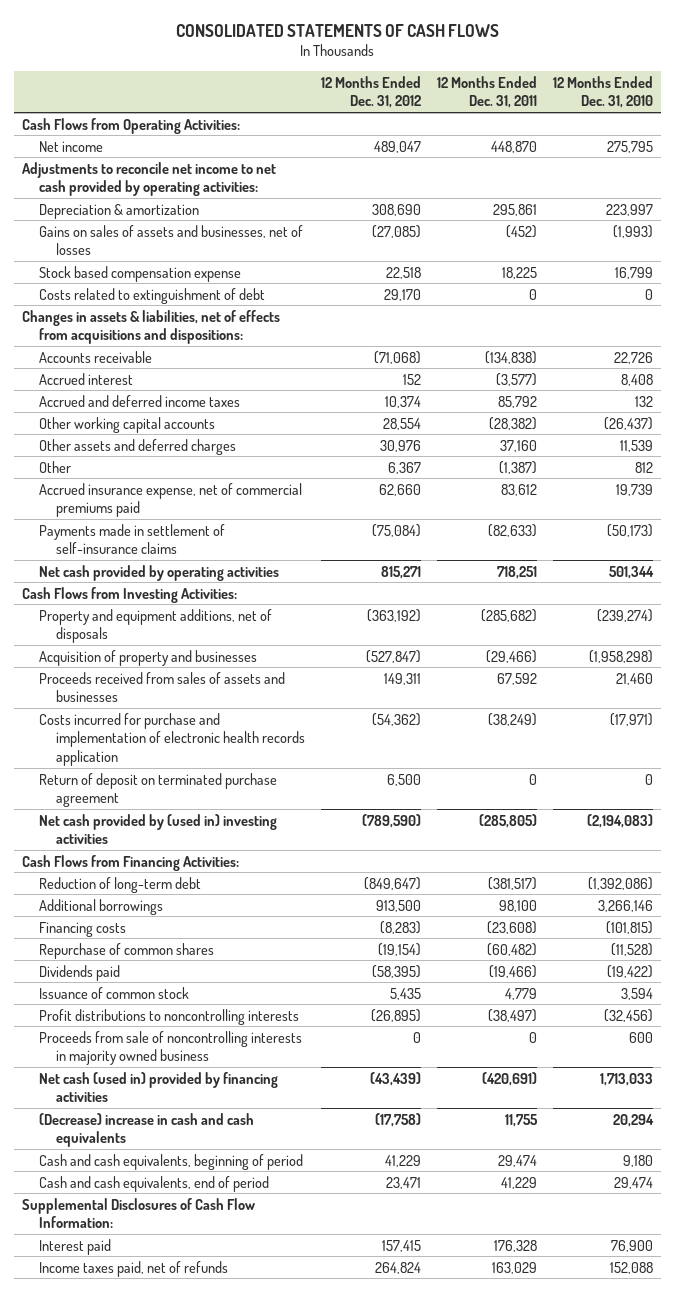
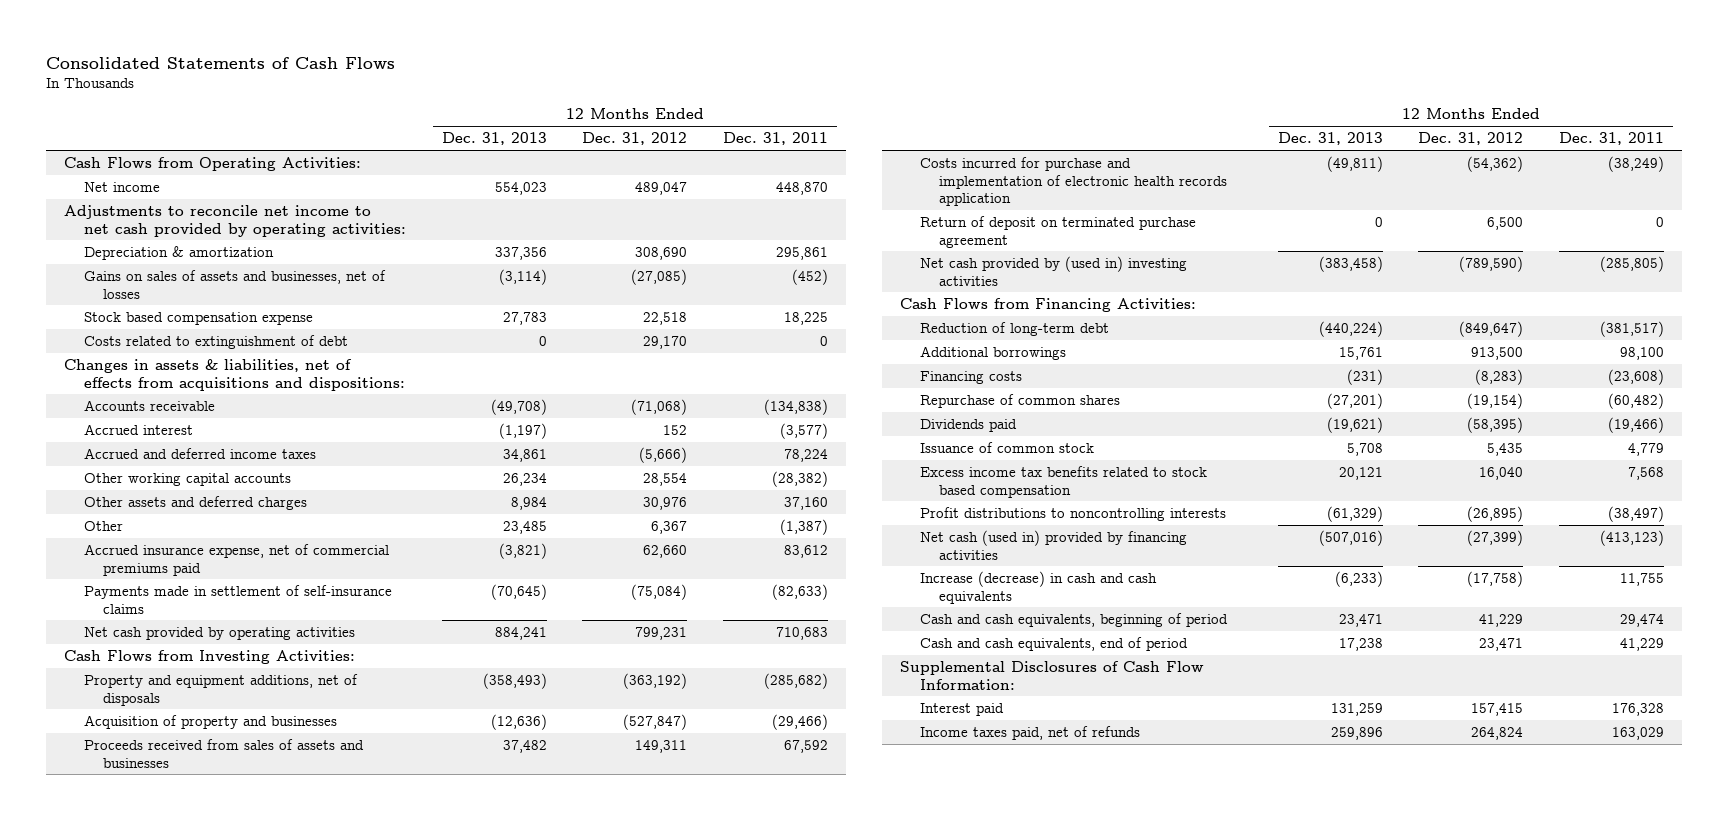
- CONSOLIDATED STATEMENTS OF CASH FLOWS
+ Consolidated Statements of Cash Flows
- | 12 Months Ended Dec. 31, 2012 | 12 Months Ended Dec. 31, 2011 | 12 Months Ended Dec. 31, 2010
+ | 12 Months Ended Dec. 31, 2013 | 12 Months Ended Dec. 31, 2012 | 12 Months Ended Dec. 31, 2011
- Accrued and deferred income taxes | 10,374 | 85,792 | 132
+ Accrued and deferred income taxes | 34,861 | (5,666) | 78,224
- Net cash provided by operating activities | 815,271 | 718,251 | 501,344
+ Net cash provided by operating activities | 884,241 | 799,231 | 710,683
+ Excess income tax benefits related to stock based compensation | 20,121 | 16,040 | 7,568
- Proceeds from sale of noncontrolling interests in majority owned business | 0 | 0 | 600
- Net cash (used in) provided by financing activities | (43,439) | (420,691) | 1,713,033
- (Decrease) increase in cash and cash equivalents | (17,758) | 11,755 | 20,294
+ Net cash (used in) provided by financing activities | (507,016) | (27,399) | (413,123)
+ Increase (decrease) in cash and cash equivalents | (6,233) | (17,758) | 11,755

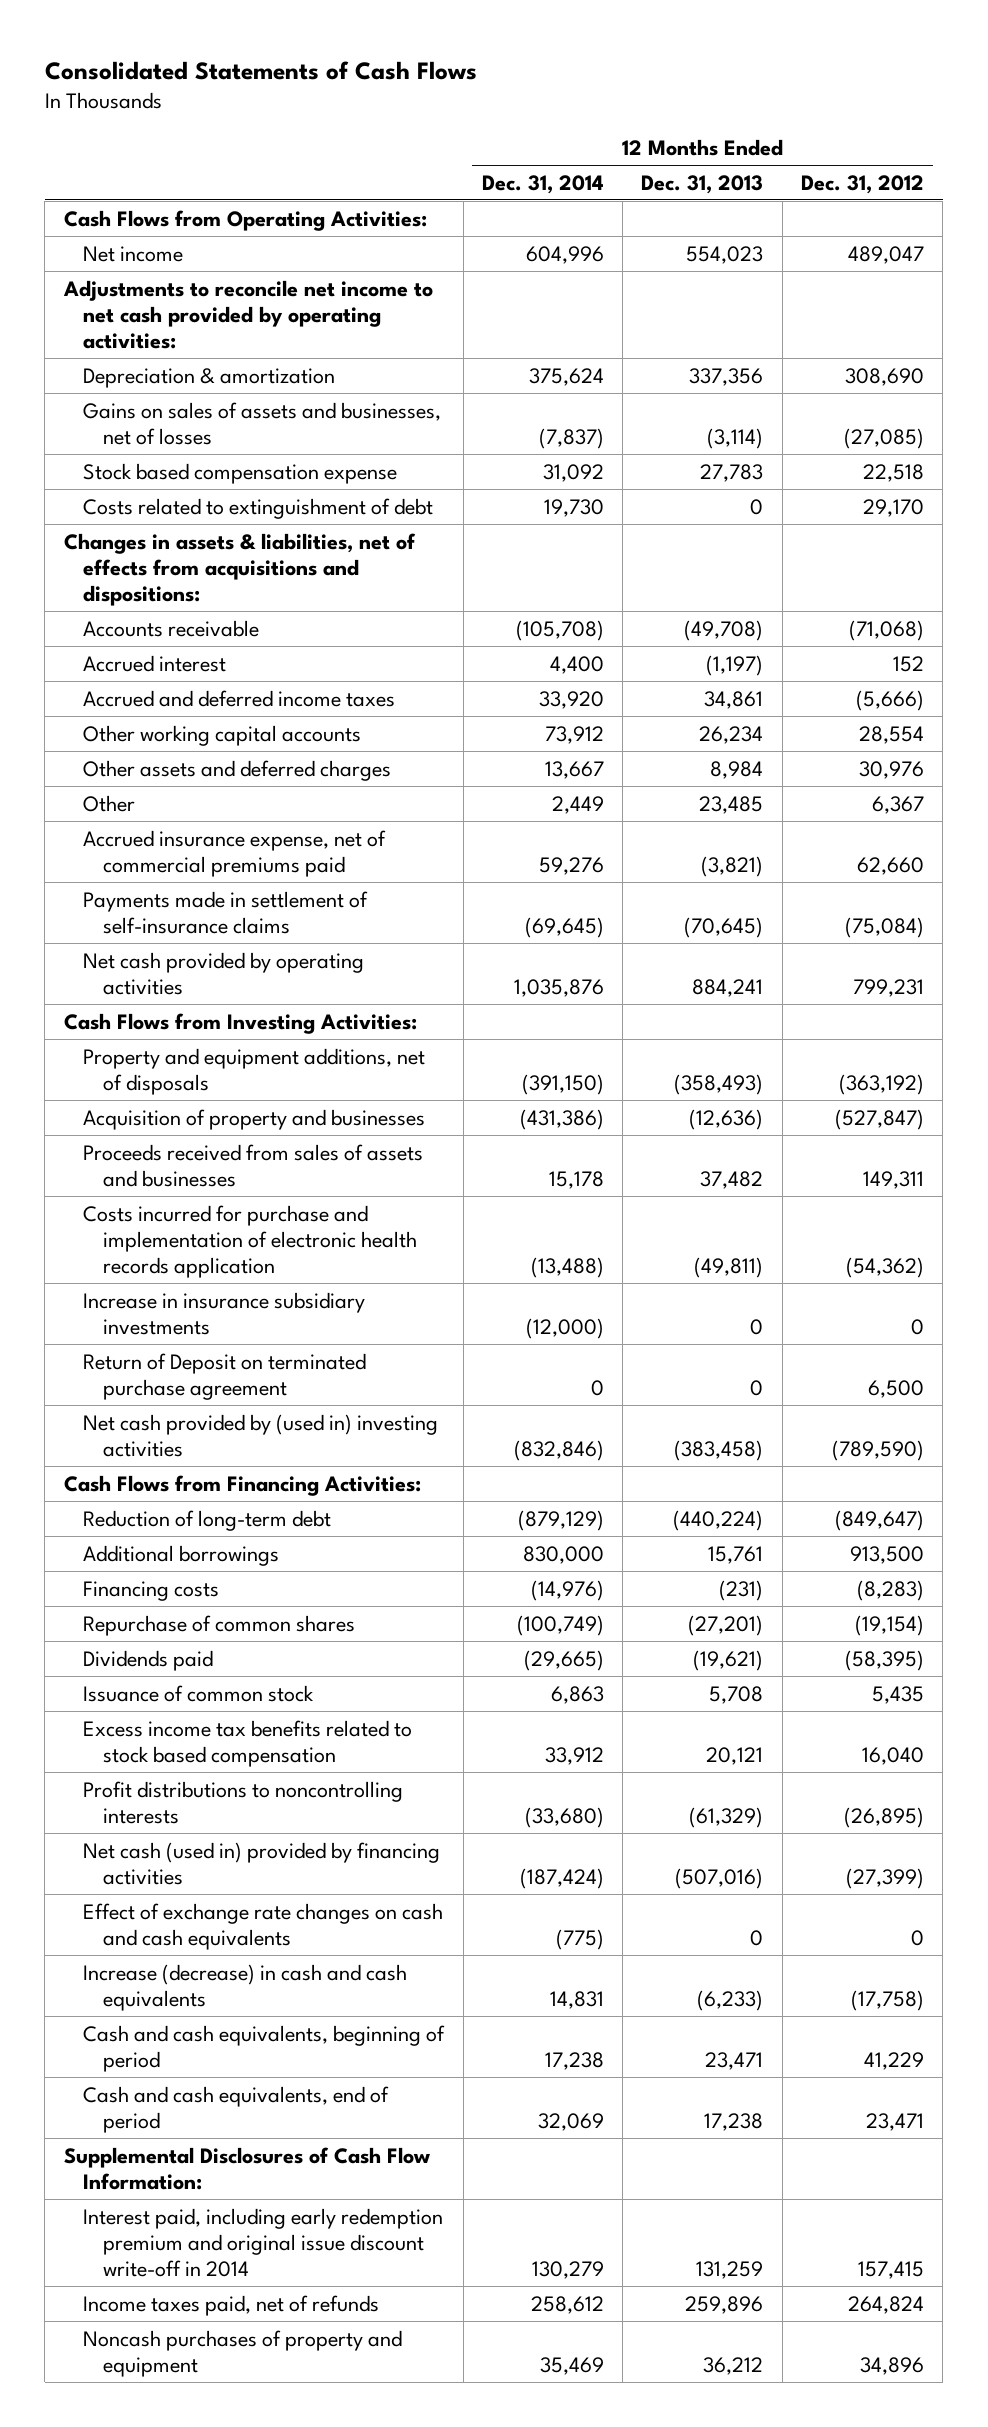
- | 12 Months Ended Dec. 31, 2013 | 12 Months Ended Dec. 31, 2012 | 12 Months Ended Dec. 31, 2011
+ | 12 Months Ended Dec. 31, 2014 | 12 Months Ended Dec. 31, 2013 | 12 Months Ended Dec. 31, 2012
- Return of deposit on terminated purchase agreement | 0 | 6,500 | 0
+ Increase in insurance subsidiary investments | (12,000) | 0 | 0
+ Return of Deposit on terminated purchase agreement | 0 | 0 | 6,500
+ Effect of exchange rate changes on cash and cash equivalents | (775) | 0 | 0
- Interest paid | 131,259 | 157,415 | 176,328
+ Interest paid, including early redemption premium and original issue discount write-off in 2014 | 130,279 | 131,259 | 157,415
+ Noncash purchases of property and equipment | 35,469 | 36,212 | 34,896

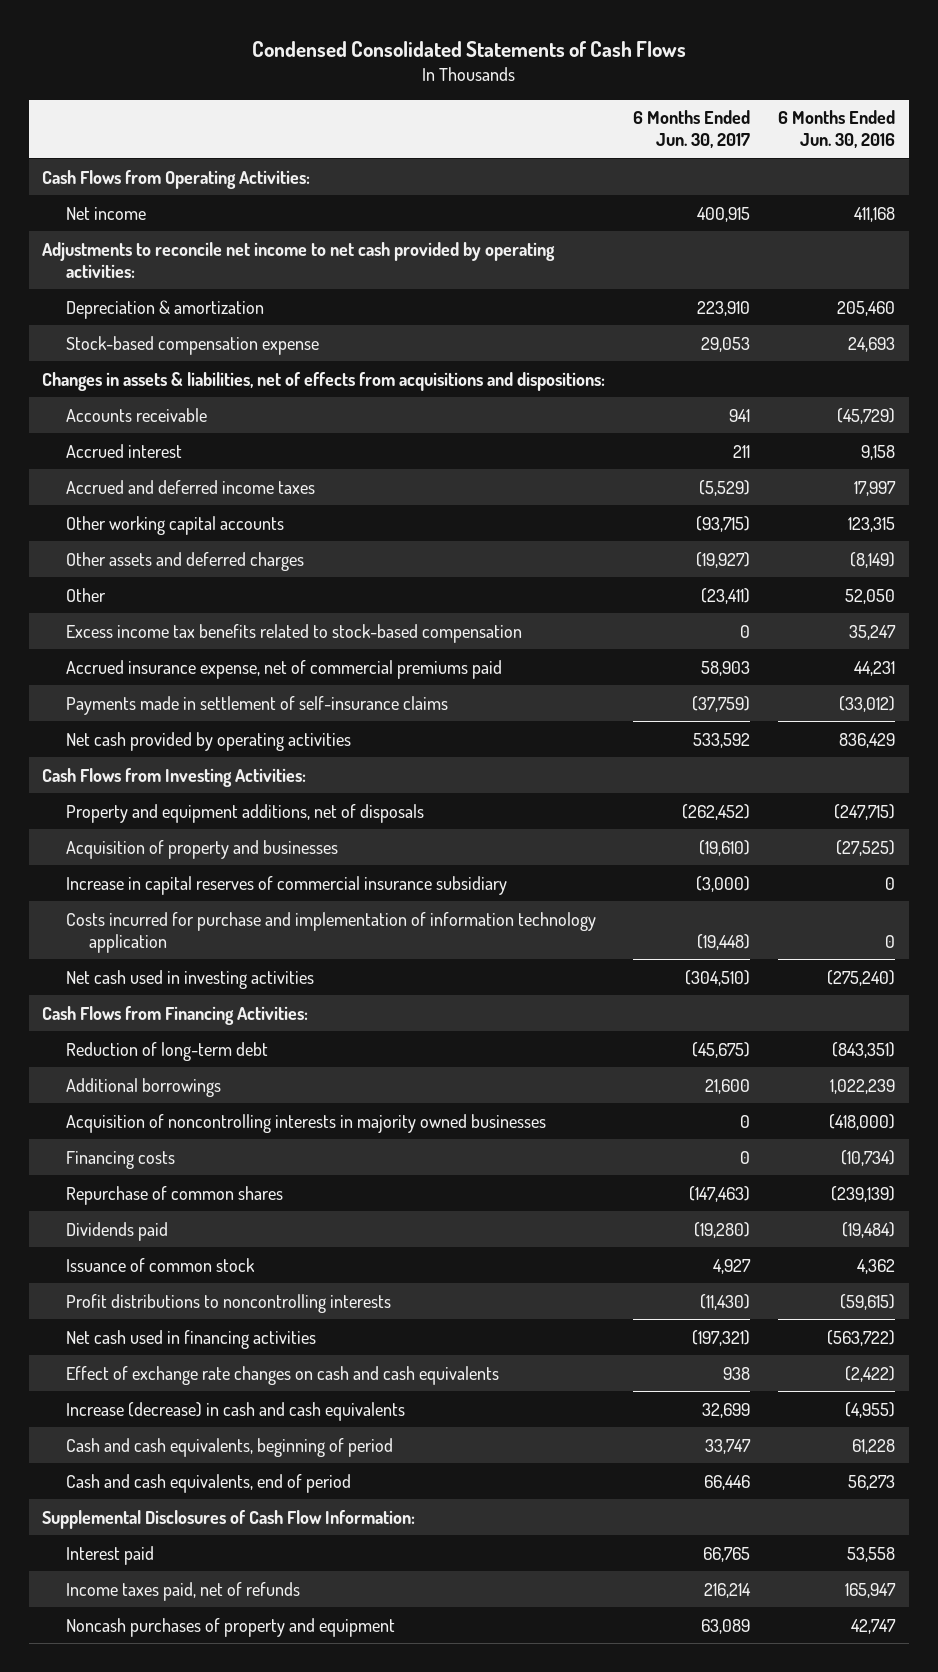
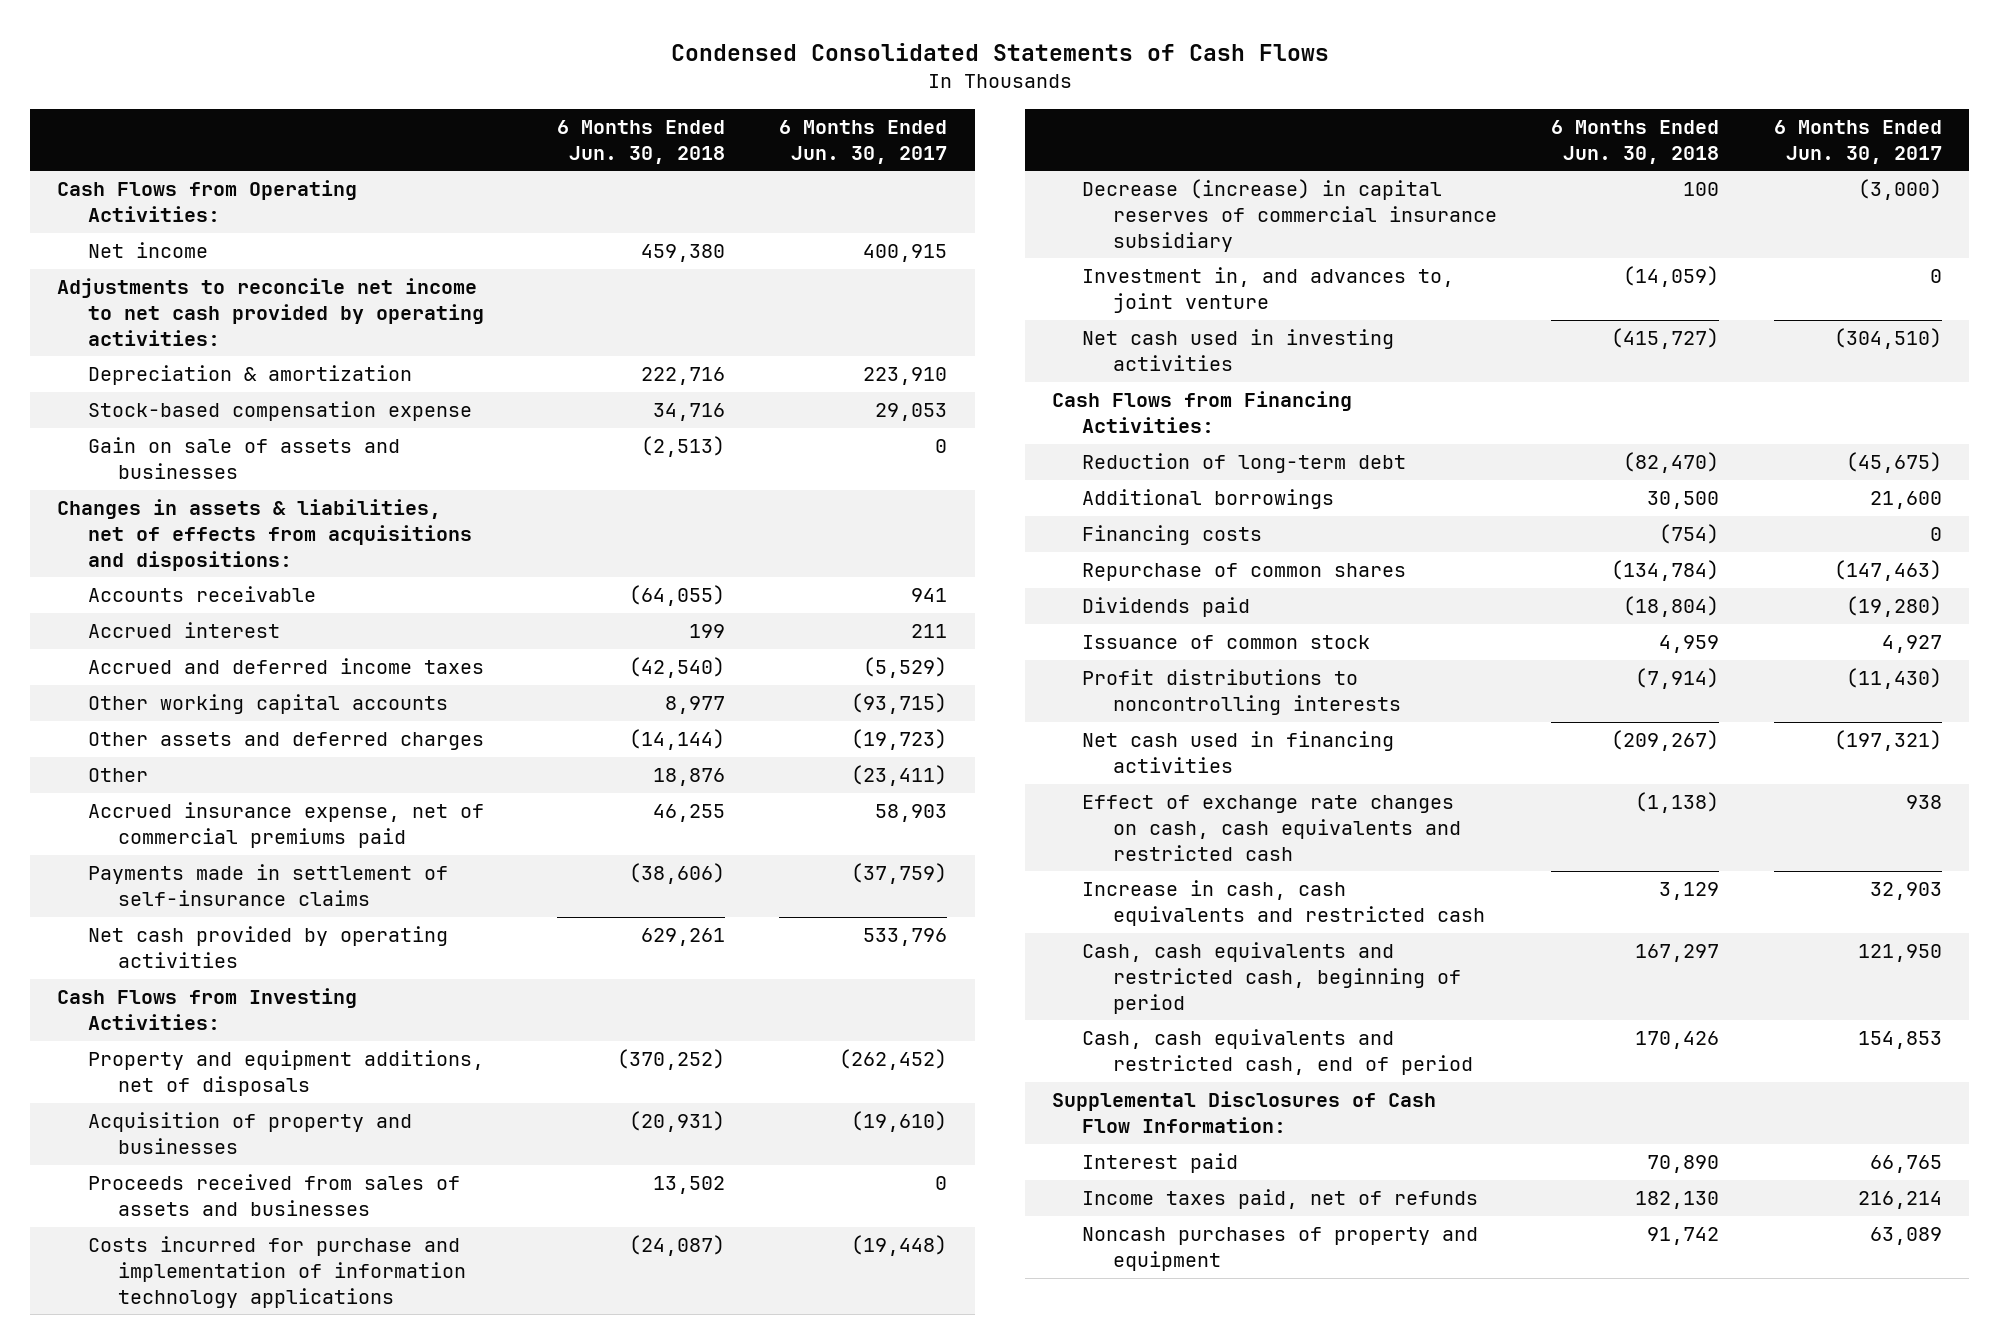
- | 6 Months Ended Jun. 30, 2017 | 6 Months Ended Jun. 30, 2016
+ | 6 Months Ended Jun. 30, 2018 | 6 Months Ended Jun. 30, 2017
+ Gain on sale of assets and businesses | (2,513) | 0
- Other assets and deferred charges | (19,927) | (8,149)
+ Other assets and deferred charges | (14,144) | (19,723)
- Excess income tax benefits related to stock-based compensation | 0 | 35,247
- Net cash provided by operating activities | 533,592 | 836,429
+ Net cash provided by operating activities | 629,261 | 533,796
- Increase in capital reserves of commercial insurance subsidiary | (3,000) | 0
- Costs incurred for purchase and implementation of information technology application | (19,448) | 0
+ Proceeds received from sales of assets and businesses | 13,502 | 0
+ Costs incurred for purchase and implementation of information technology applications | (24,087) | (19,448)
+ Decrease (increase) in capital reserves of commercial insurance subsidiary | 100 | (3,000)
+ Investment in, and advances to, joint venture | (14,059) | 0
- Acquisition of noncontrolling interests in majority owned businesses | 0 | (418,000)
- Effect of exchange rate changes on cash and cash equivalents | 938 | (2,422)
- Increase (decrease) in cash and cash equivalents | 32,699 | (4,955)
- Cash and cash equivalents, beginning of period | 33,747 | 61,228
- Cash and cash equivalents, end of period | 66,446 | 56,273
+ Effect of exchange rate changes on cash, cash equivalents and restricted cash | (1,138) | 938
+ Increase in cash, cash equivalents and restricted cash | 3,129 | 32,903
+ Cash, cash equivalents and restricted cash, beginning of period | 167,297 | 121,950
+ Cash, cash equivalents and restricted cash, end of period | 170,426 | 154,853

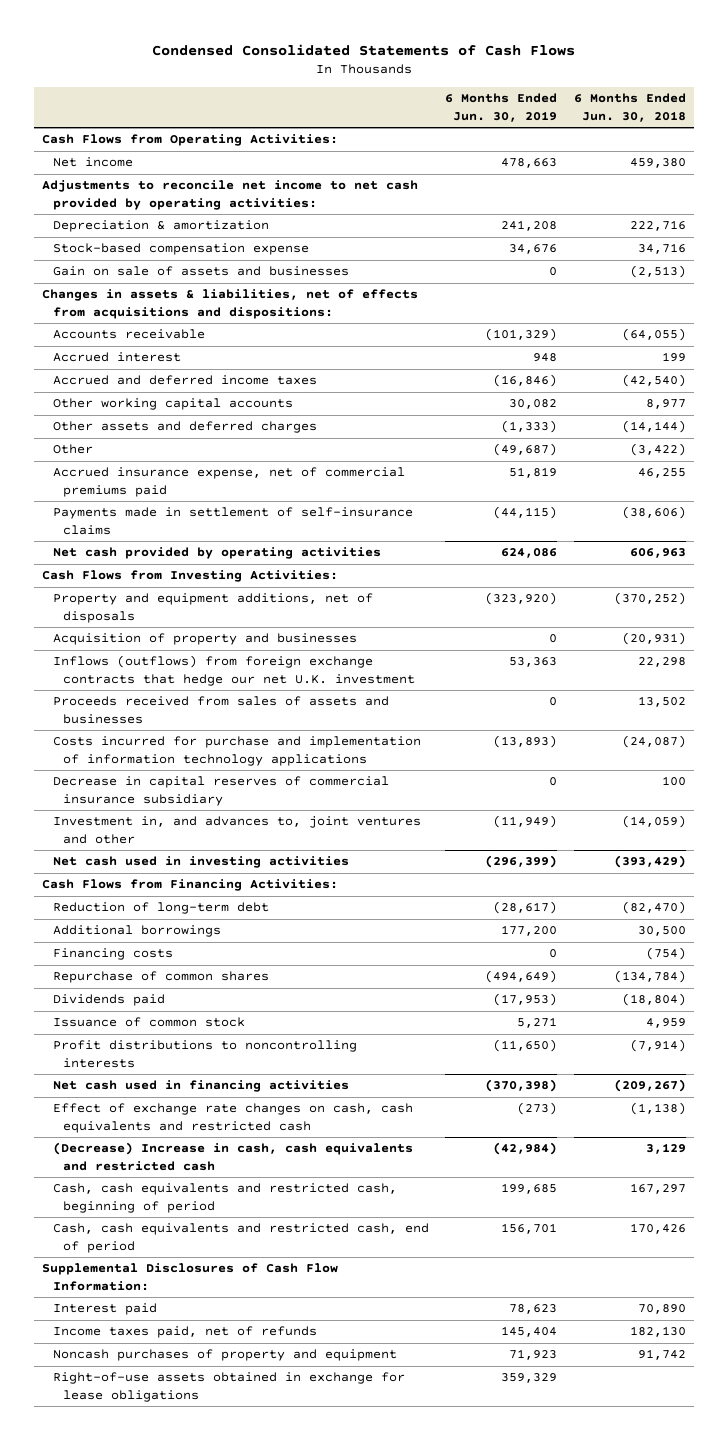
- | 6 Months Ended Jun. 30, 2018 | 6 Months Ended Jun. 30, 2017
+ | 6 Months Ended Jun. 30, 2019 | 6 Months Ended Jun. 30, 2018
- Other | 18,876 | (23,411)
+ Other | (49,687) | (3,422)
- Net cash provided by operating activities | 629,261 | 533,796
+ Net cash provided by operating activities | 624,086 | 606,963
+ Inflows (outflows) from foreign exchange contracts that hedge our net U.K. investment | 53,363 | 22,298
- Decrease (increase) in capital reserves of commercial insurance subsidiary | 100 | (3,000)
- Investment in, and advances to, joint venture | (14,059) | 0
- Net cash used in investing activities | (415,727) | (304,510)
+ Decrease in capital reserves of commercial insurance subsidiary | 0 | 100
+ Investment in, and advances to, joint ventures and other | (11,949) | (14,059)
+ Net cash used in investing activities | (296,399) | (393,429)
- Increase in cash, cash equivalents and restricted cash | 3,129 | 32,903
+ (Decrease) Increase in cash, cash equivalents and restricted cash | (42,984) | 3,129
+ Right-of-use assets obtained in exchange for lease obligations | 359,329 |

